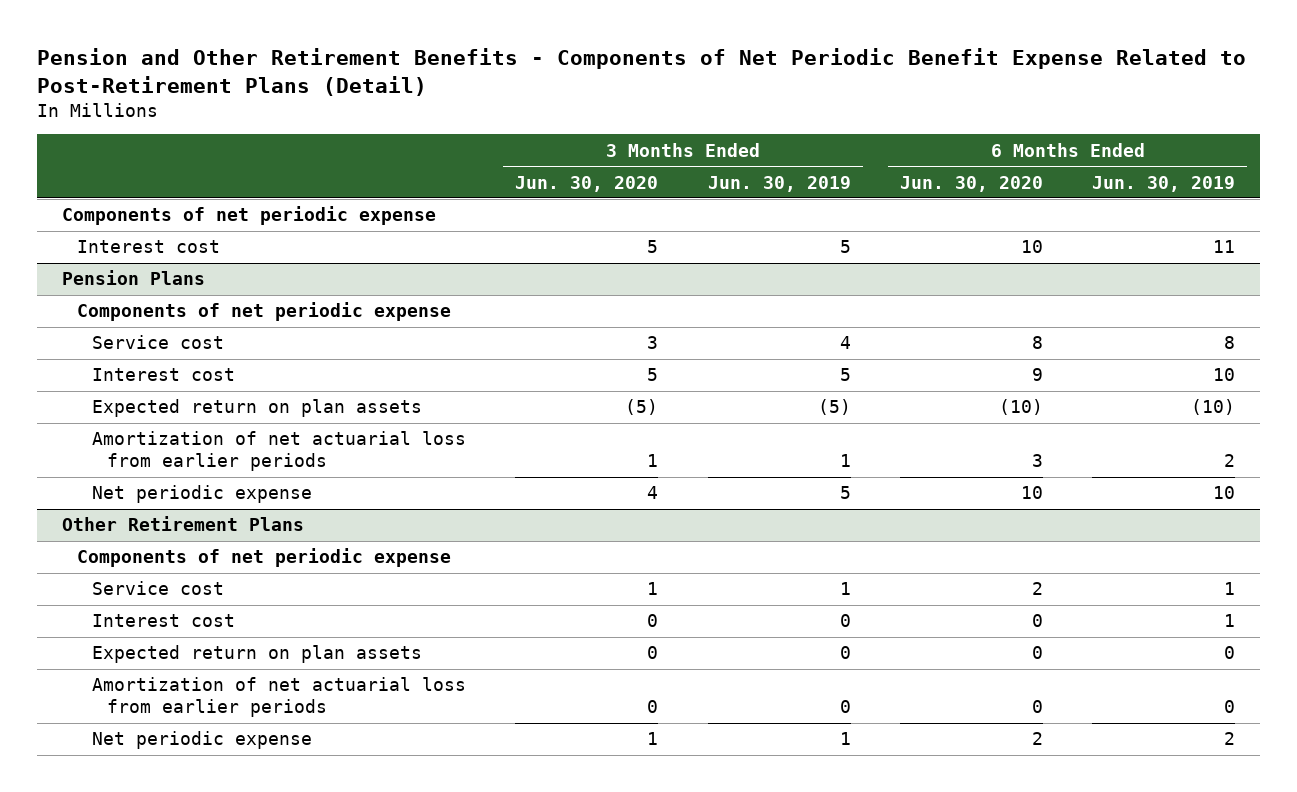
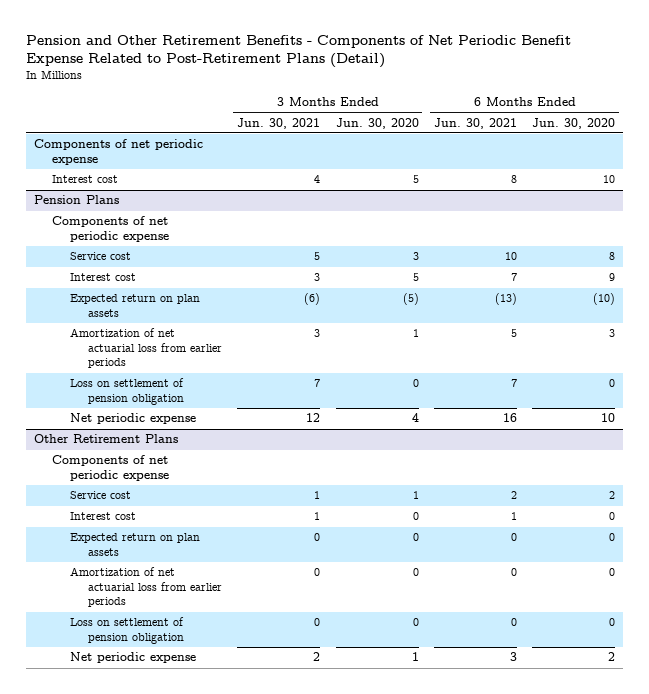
- | 3 Months Ended Jun. 30, 2020 | 3 Months Ended Jun. 30, 2019 | 6 Months Ended Jun. 30, 2020 | 6 Months Ended Jun. 30, 2019
+ | 3 Months Ended Jun. 30, 2021 | 3 Months Ended Jun. 30, 2020 | 6 Months Ended Jun. 30, 2021 | 6 Months Ended Jun. 30, 2020
@ Pension Plans
+ Loss on settlement of pension obligation | 7 | 0 | 7 | 0
@ Other Retirement Plans
+ Loss on settlement of pension obligation | 0 | 0 | 0 | 0

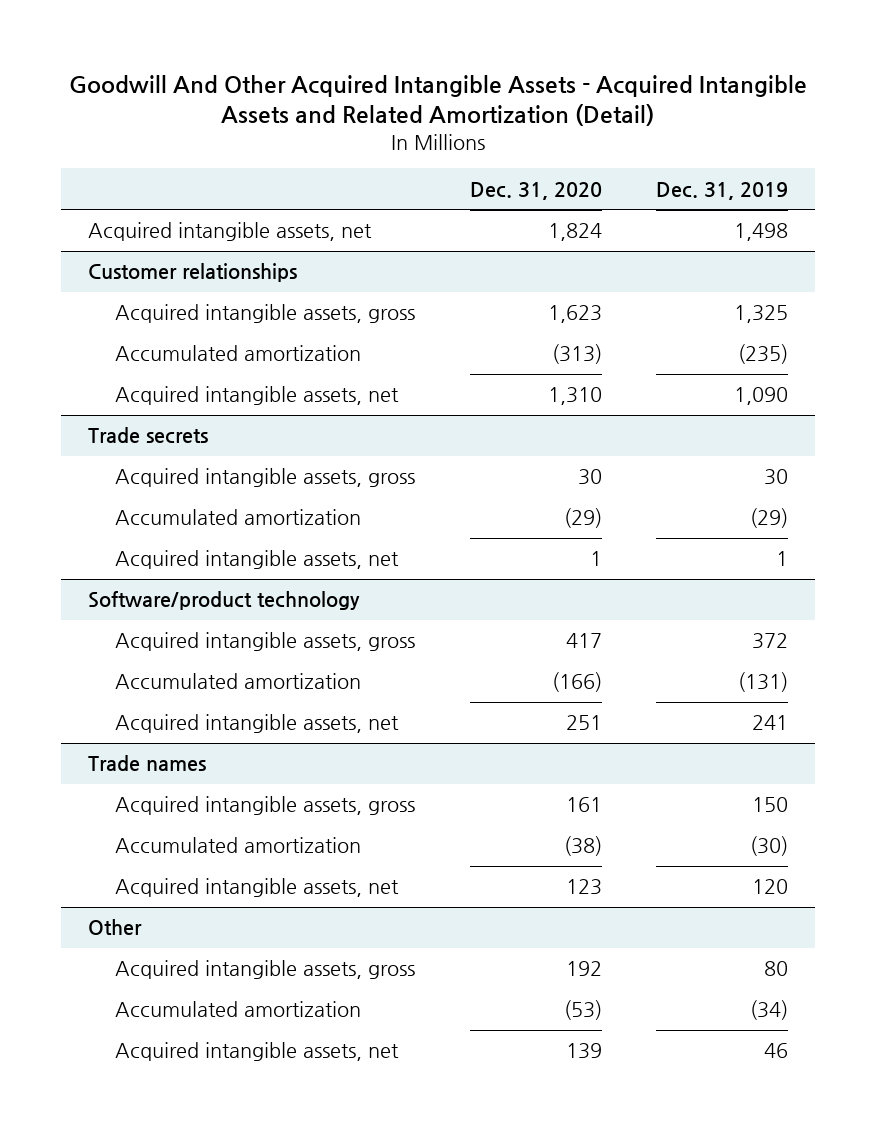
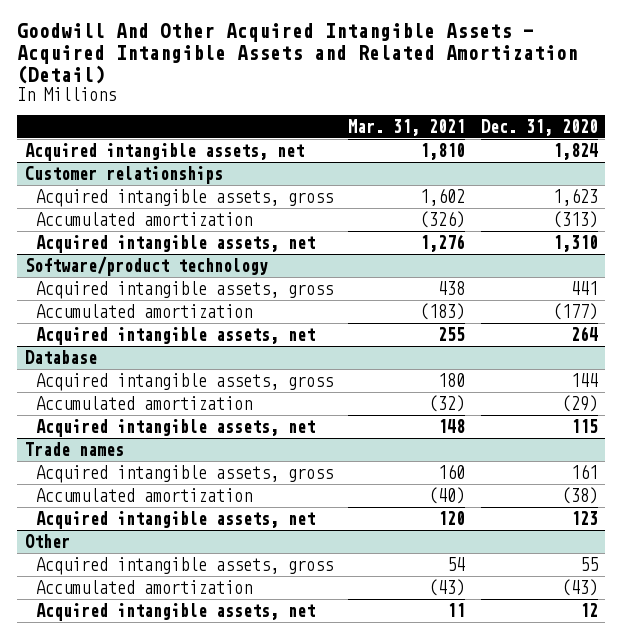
- | Dec. 31, 2020 | Dec. 31, 2019
+ | Mar. 31, 2021 | Dec. 31, 2020
- Trade secrets
- Acquired intangible assets, gross | 30 | 30
- Accumulated amortization | (29) | (29)
- Acquired intangible assets, net | 1 | 1
@ Software/product technology
- Acquired intangible assets, gross | 417 | 372
- Accumulated amortization | (166) | (131)
- Acquired intangible assets, net | 251 | 241
+ Acquired intangible assets, gross | 438 | 441
+ Accumulated amortization | (183) | (177)
+ Acquired intangible assets, net | 255 | 264
+ Database
+ Acquired intangible assets, gross | 180 | 144
+ Accumulated amortization | (32) | (29)
+ Acquired intangible assets, net | 148 | 115
@ Other
- Acquired intangible assets, gross | 192 | 80
- Accumulated amortization | (53) | (34)
- Acquired intangible assets, net | 139 | 46
+ Acquired intangible assets, gross | 54 | 55
+ Accumulated amortization | (43) | (43)
+ Acquired intangible assets, net | 11 | 12

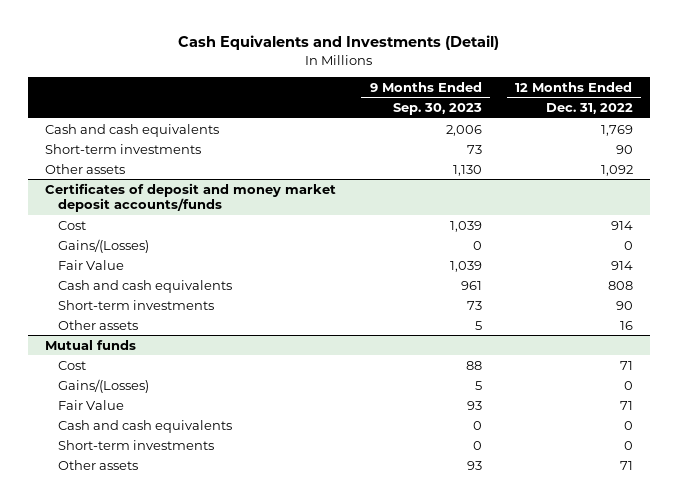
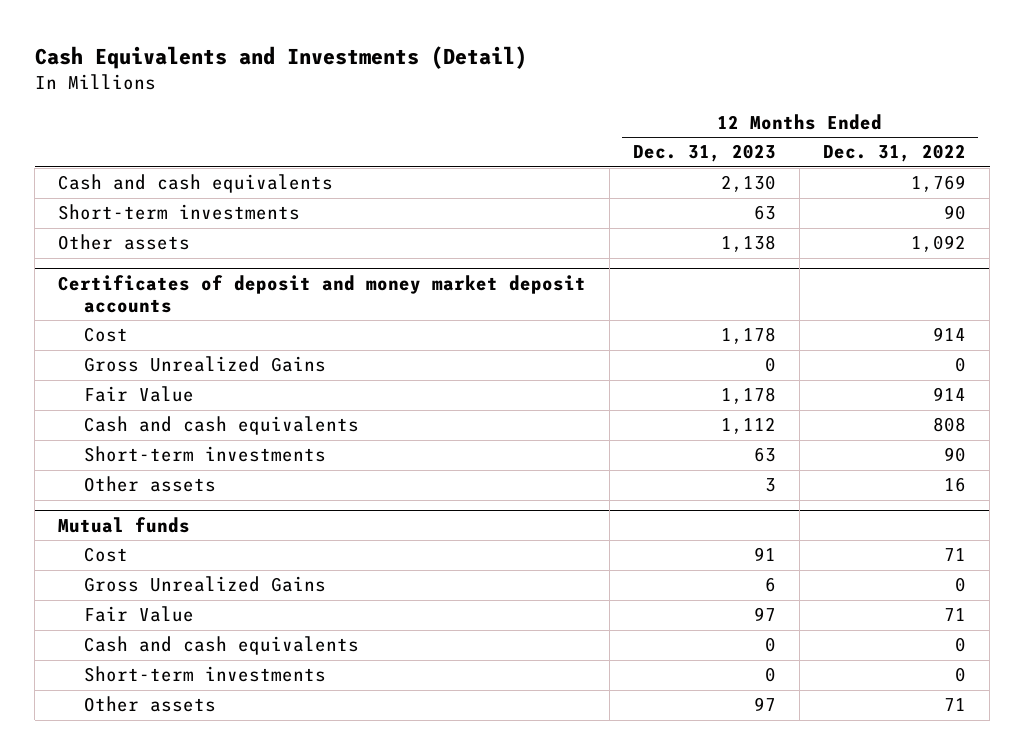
- | 9 Months Ended Sep. 30, 2023 | 12 Months Ended Dec. 31, 2022
+ | 12 Months Ended Dec. 31, 2023 | 12 Months Ended Dec. 31, 2022
- Certificates of deposit and money market deposit accounts/funds
+ Certificates of deposit and money market deposit accounts
- Gains/(Losses) | 0 | 0
+ Gross Unrealized Gains | 0 | 0
@ Mutual funds
- Gains/(Losses) | 5 | 0
+ Gross Unrealized Gains | 6 | 0

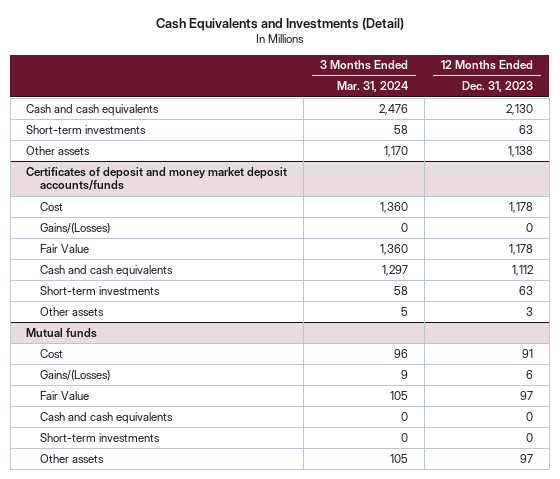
- | 12 Months Ended Dec. 31, 2023 | 12 Months Ended Dec. 31, 2022
+ | 3 Months Ended Mar. 31, 2024 | 12 Months Ended Dec. 31, 2023
- Certificates of deposit and money market deposit accounts
+ Certificates of deposit and money market deposit accounts/funds
- Gross Unrealized Gains | 0 | 0
+ Gains/(Losses) | 0 | 0
@ Mutual funds
- Gross Unrealized Gains | 6 | 0
+ Gains/(Losses) | 9 | 6

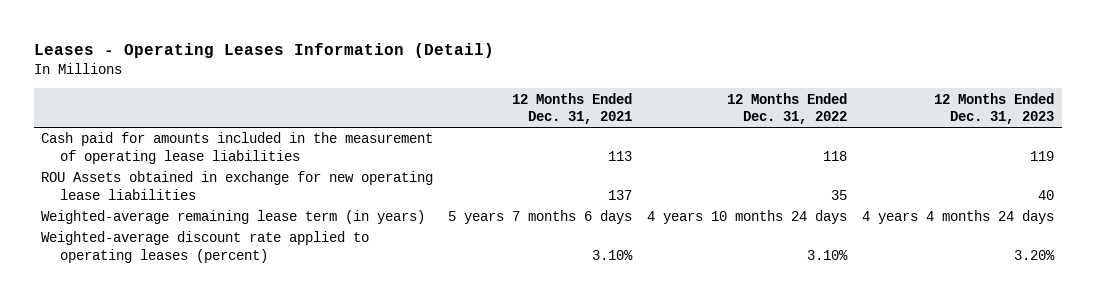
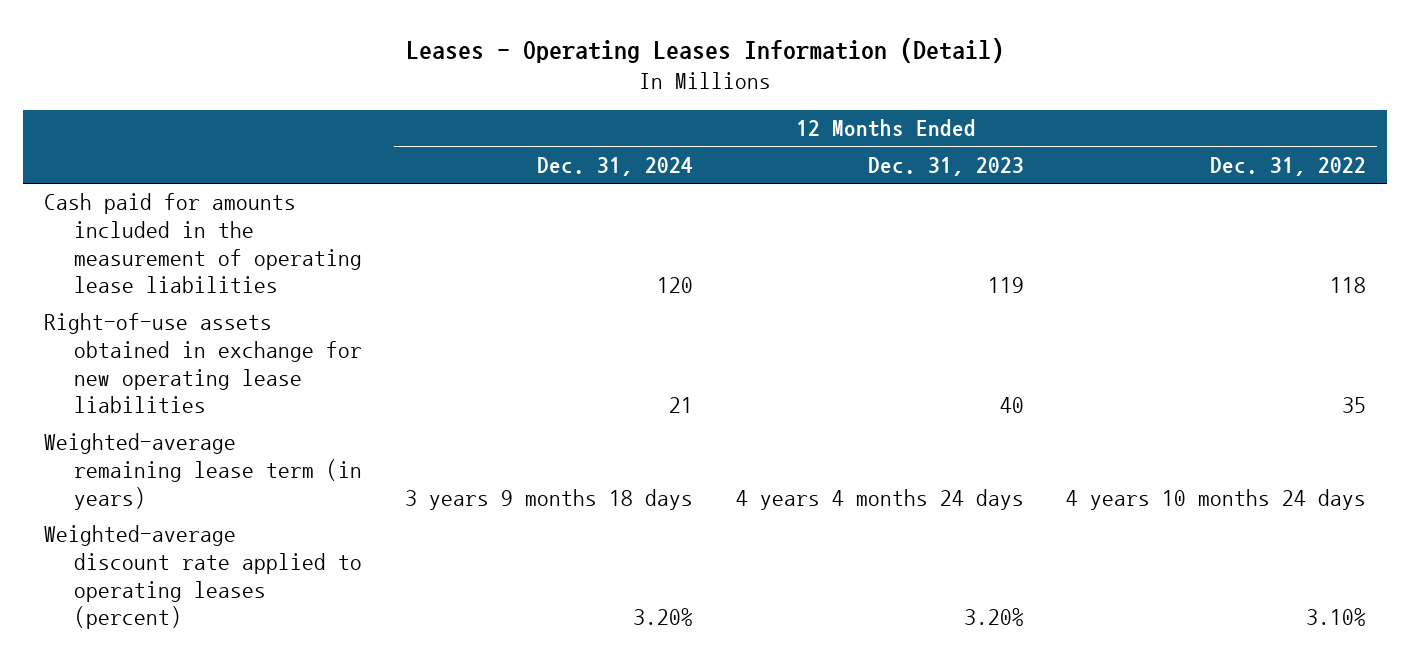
- | 12 Months Ended Dec. 31, 2021 | 12 Months Ended Dec. 31, 2022 | 12 Months Ended Dec. 31, 2023
+ | 12 Months Ended Dec. 31, 2024 | 12 Months Ended Dec. 31, 2023 | 12 Months Ended Dec. 31, 2022
- ROU Assets obtained in exchange for new operating lease liabilities | 137 | 35 | 40
+ Right-of-use assets obtained in exchange for new operating lease liabilities | 21 | 40 | 35

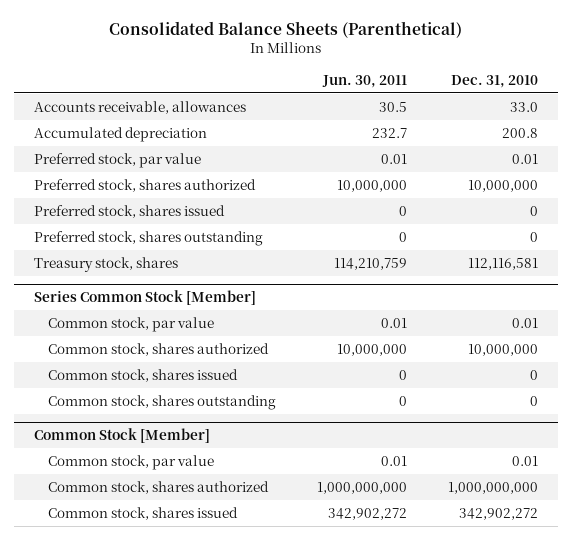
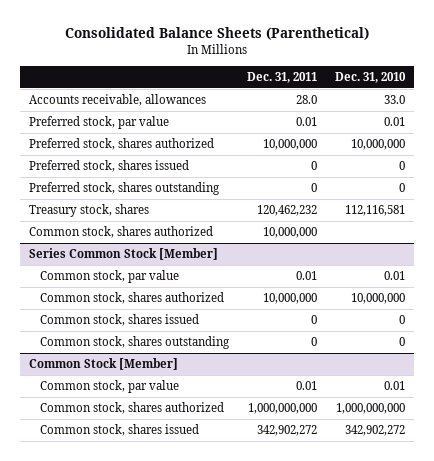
- | Jun. 30, 2011 | Dec. 31, 2010
+ | Dec. 31, 2011 | Dec. 31, 2010
- Accumulated depreciation | 232.7 | 200.8
+ Common stock, shares authorized | 10,000,000 |

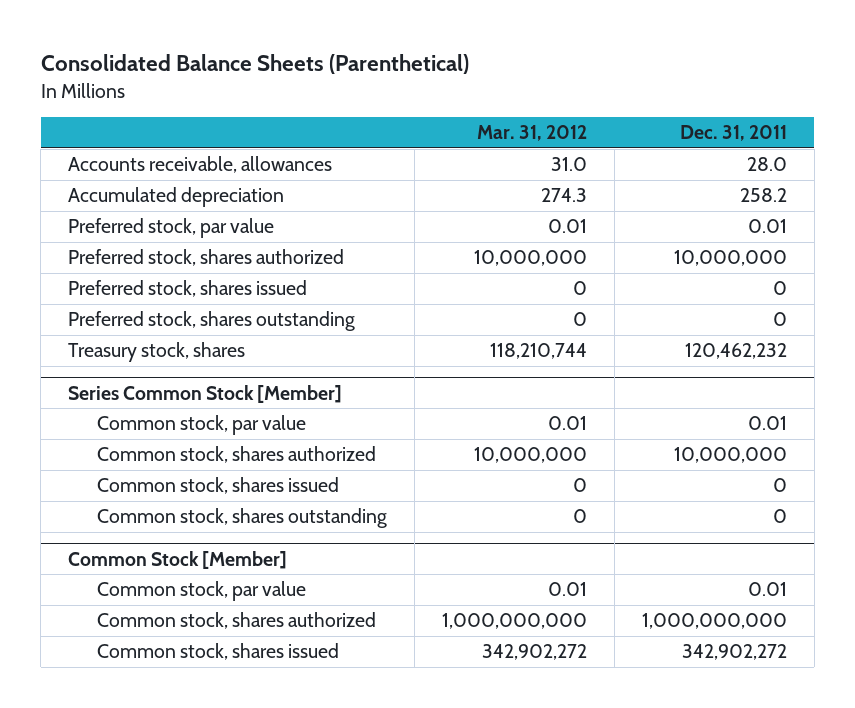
- | Dec. 31, 2011 | Dec. 31, 2010
+ | Mar. 31, 2012 | Dec. 31, 2011
+ Accumulated depreciation | 274.3 | 258.2
- Common stock, shares authorized | 10,000,000 |

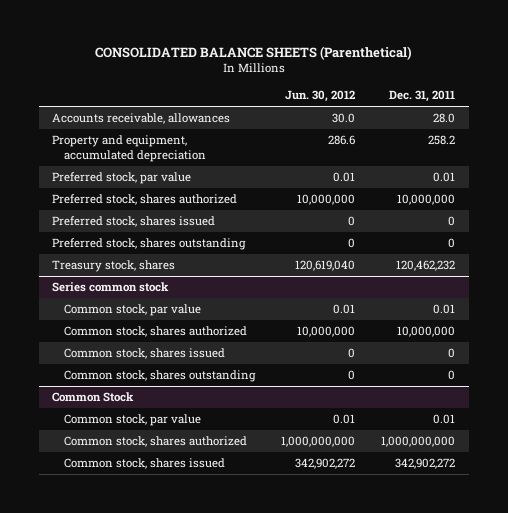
- Consolidated Balance Sheets (Parenthetical)
+ CONSOLIDATED BALANCE SHEETS (Parenthetical)
- | Mar. 31, 2012 | Dec. 31, 2011
+ | Jun. 30, 2012 | Dec. 31, 2011
- Accumulated depreciation | 274.3 | 258.2
+ Property and equipment, accumulated depreciation | 286.6 | 258.2
- Series Common Stock [Member]
+ Series common stock
- Common Stock [Member]
+ Common Stock

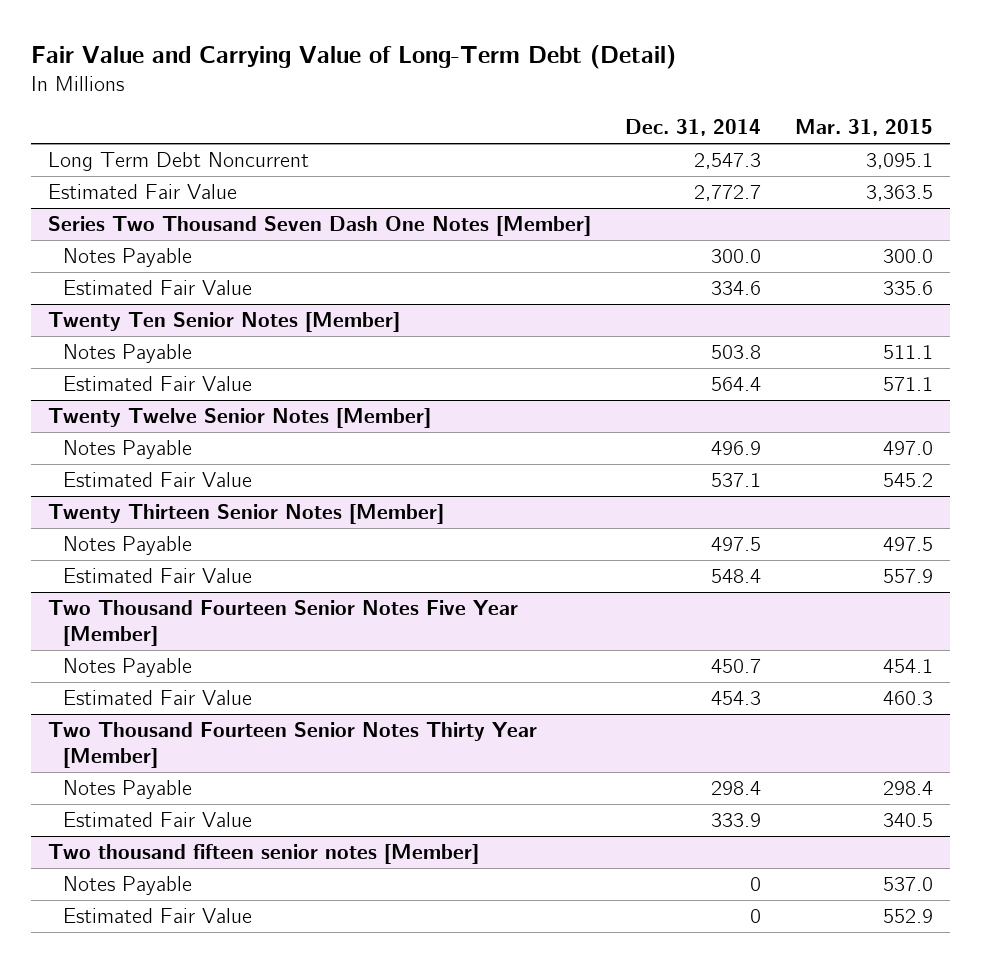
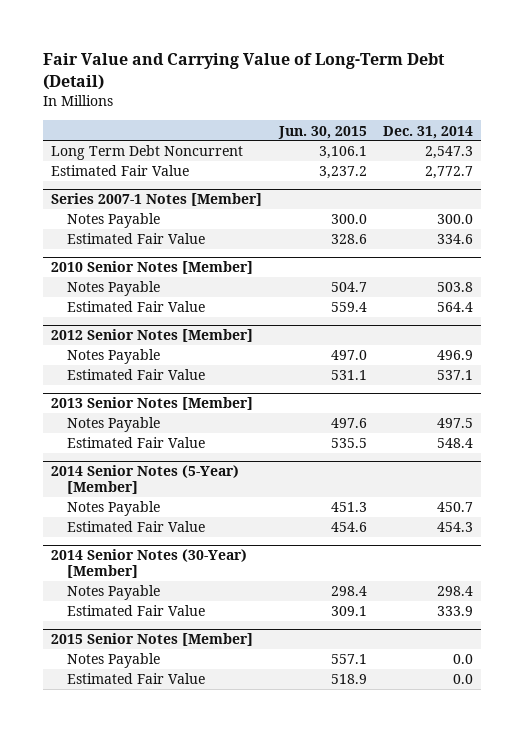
- | Dec. 31, 2014 | Mar. 31, 2015
+ | Jun. 30, 2015 | Dec. 31, 2014
- Series Two Thousand Seven Dash One Notes [Member]
+ Series 2007-1 Notes [Member]
- Twenty Ten Senior Notes [Member]
+ 2010 Senior Notes [Member]
- Twenty Twelve Senior Notes [Member]
+ 2012 Senior Notes [Member]
- Twenty Thirteen Senior Notes [Member]
+ 2013 Senior Notes [Member]
- Two Thousand Fourteen Senior Notes Five Year [Member]
+ 2014 Senior Notes (5-Year) [Member]
- Two Thousand Fourteen Senior Notes Thirty Year [Member]
+ 2014 Senior Notes (30-Year) [Member]
- Two thousand fifteen senior notes [Member]
- Notes Payable | 0 | 537.0
- Estimated Fair Value | 0 | 552.9
+ 2015 Senior Notes [Member]
+ Notes Payable | 557.1 | 0.0
+ Estimated Fair Value | 518.9 | 0.0

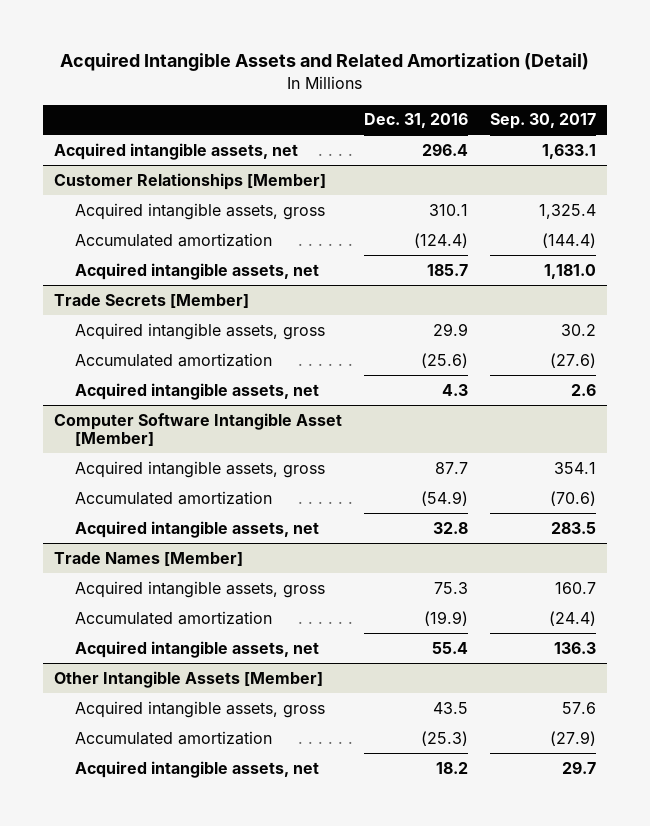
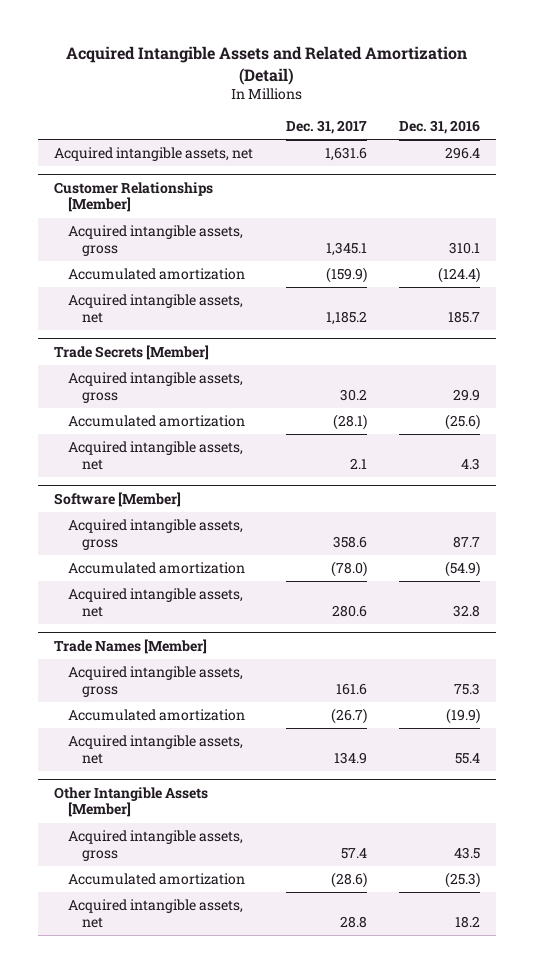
- | Dec. 31, 2016 | Sep. 30, 2017
+ | Dec. 31, 2017 | Dec. 31, 2016
- Computer Software Intangible Asset [Member]
+ Software [Member]

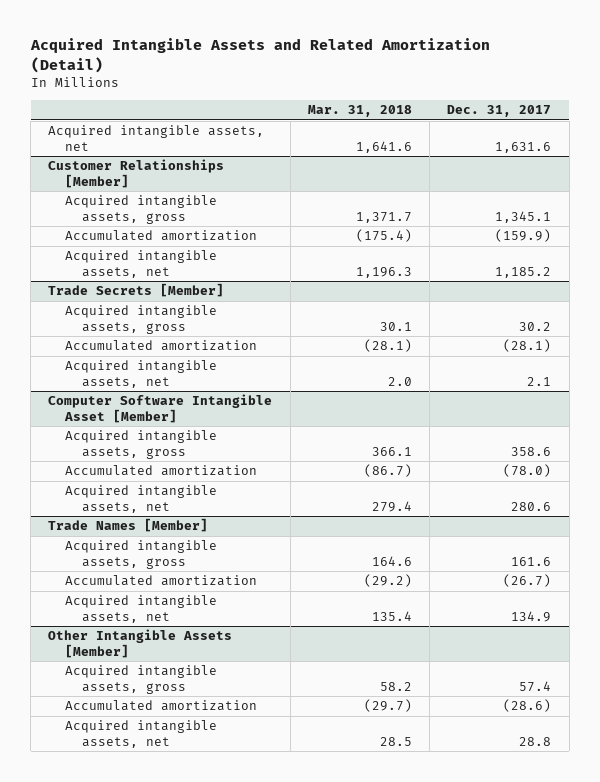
- | Dec. 31, 2017 | Dec. 31, 2016
+ | Mar. 31, 2018 | Dec. 31, 2017
- Software [Member]
+ Computer Software Intangible Asset [Member]

